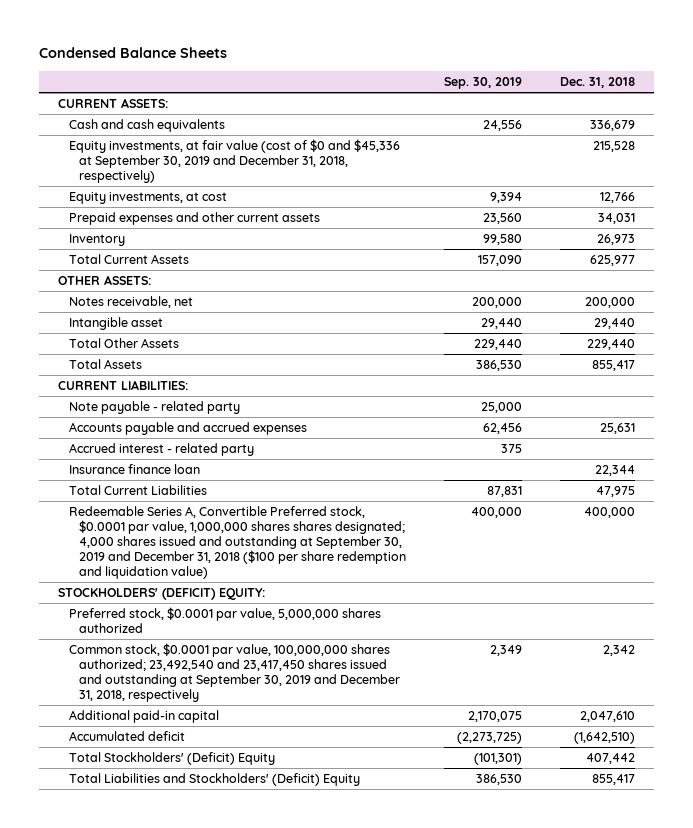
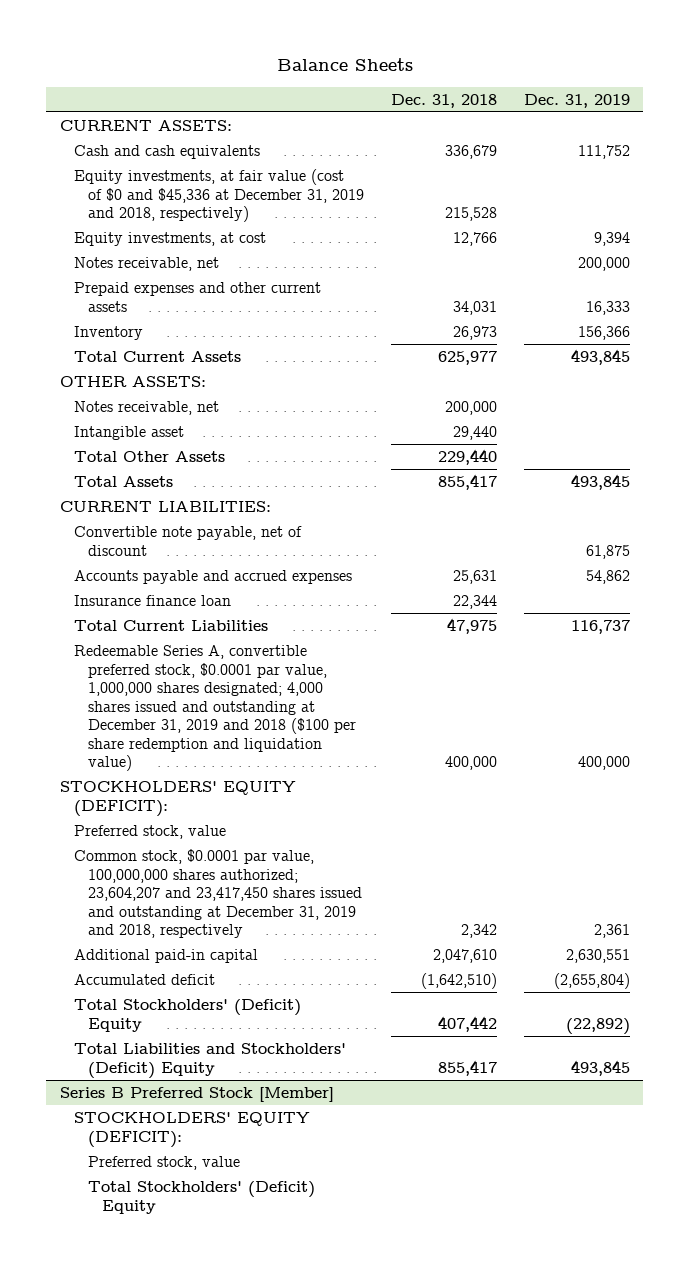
- Condensed Balance Sheets
+ Balance Sheets
- | Sep. 30, 2019 | Dec. 31, 2018
+ | Dec. 31, 2018 | Dec. 31, 2019
- Equity investments, at fair value (cost of $0 and $45,336 at September 30, 2019 and December 31, 2018, respectively) | | 215,528
+ Equity investments, at fair value (cost of $0 and $45,336 at December 31, 2019 and 2018, respectively) | 215,528 |
+ Notes receivable, net | | 200,000
- Note payable - related party | 25,000 |
+ Convertible note payable, net of discount | | 61,875
- Accrued interest - related party | 375 |
- Redeemable Series A, Convertible Preferred stock, $0.0001 par value, 1,000,000 shares shares designated; 4,000 shares issued and outstanding at September 30, 2019 and December 31, 2018 ($100 per share redemption and liquidation value) | 400,000 | 400,000
- STOCKHOLDERS' (DEFICIT) EQUITY:
- Preferred stock, $0.0001 par value, 5,000,000 shares authorized
- Common stock, $0.0001 par value, 100,000,000 shares authorized; 23,492,540 and 23,417,450 shares issued and outstanding at September 30, 2019 and December 31, 2018, respectively | 2,349 | 2,342
+ Redeemable Series A, convertible preferred stock, $0.0001 par value, 1,000,000 shares designated; 4,000 shares issued and outstanding at December 31, 2019 and 2018 ($100 per share redemption and liquidation value) | 400,000 | 400,000
+ STOCKHOLDERS' EQUITY (DEFICIT):
+ Preferred stock, value
+ Common stock, $0.0001 par value, 100,000,000 shares authorized; 23,604,207 and 23,417,450 shares issued and outstanding at December 31, 2019 and 2018, respectively | 2,342 | 2,361
+ Series B Preferred Stock [Member]
+ STOCKHOLDERS' EQUITY (DEFICIT):
+ Preferred stock, value
+ Total Stockholders' (Deficit) Equity

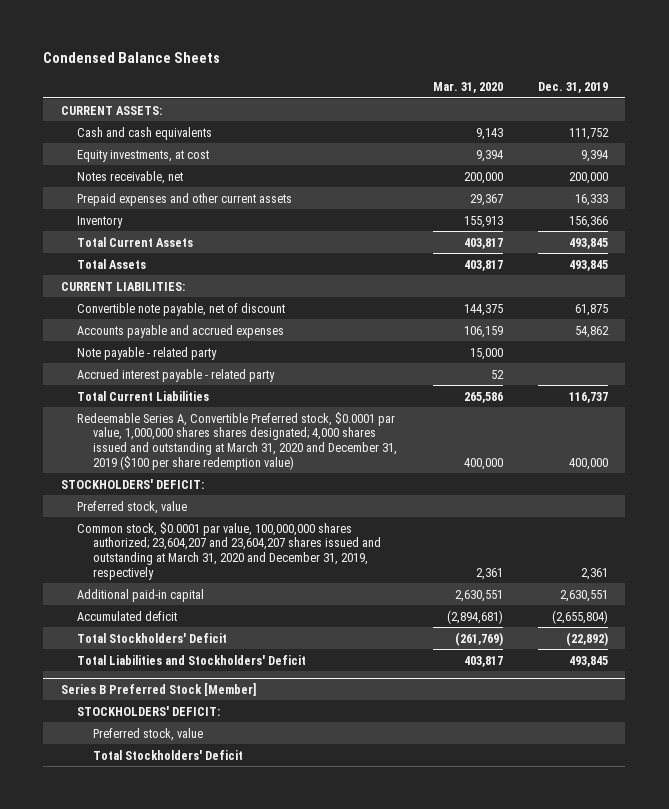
- Balance Sheets
+ Condensed Balance Sheets
- | Dec. 31, 2018 | Dec. 31, 2019
+ | Mar. 31, 2020 | Dec. 31, 2019
- Equity investments, at fair value (cost of $0 and $45,336 at December 31, 2019 and 2018, respectively) | 215,528 |
- OTHER ASSETS:
- Notes receivable, net | 200,000 |
- Intangible asset | 29,440 |
- Total Other Assets | 229,440 |
- Insurance finance loan | 22,344 |
+ Note payable - related party | 15,000 |
+ Accrued interest payable - related party | 52 |
- Redeemable Series A, convertible preferred stock, $0.0001 par value, 1,000,000 shares designated; 4,000 shares issued and outstanding at December 31, 2019 and 2018 ($100 per share redemption and liquidation value) | 400,000 | 400,000
- STOCKHOLDERS' EQUITY (DEFICIT):
+ Redeemable Series A, Convertible Preferred stock, $0.0001 par value, 1,000,000 shares shares designated; 4,000 shares issued and outstanding at March 31, 2020 and December 31, 2019 ($100 per share redemption value) | 400,000 | 400,000
+ STOCKHOLDERS' DEFICIT:
- Common stock, $0.0001 par value, 100,000,000 shares authorized; 23,604,207 and 23,417,450 shares issued and outstanding at December 31, 2019 and 2018, respectively | 2,342 | 2,361
+ Common stock, $0.0001 par value, 100,000,000 shares authorized; 23,604,207 and 23,604,207 shares issued and outstanding at March 31, 2020 and December 31, 2019, respectively | 2,361 | 2,361
- Total Stockholders' (Deficit) Equity | 407,442 | (22,892)
- Total Liabilities and Stockholders' (Deficit) Equity | 855,417 | 493,845
+ Total Stockholders' Deficit | (261,769) | (22,892)
+ Total Liabilities and Stockholders' Deficit | 403,817 | 493,845
@ Series B Preferred Stock [Member]
- STOCKHOLDERS' EQUITY (DEFICIT):
+ STOCKHOLDERS' DEFICIT:
- Total Stockholders' (Deficit) Equity
+ Total Stockholders' Deficit

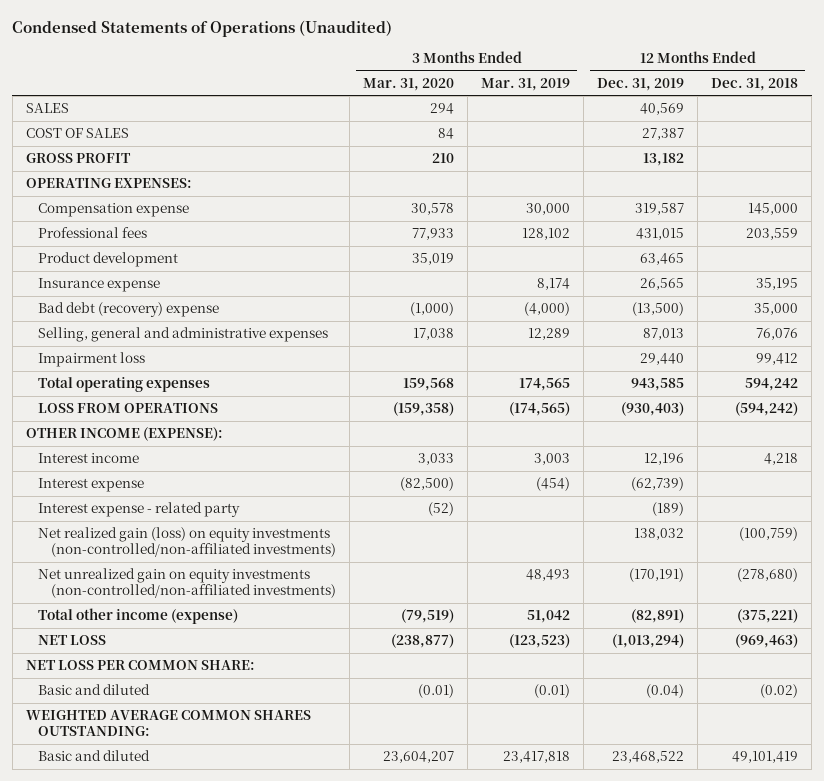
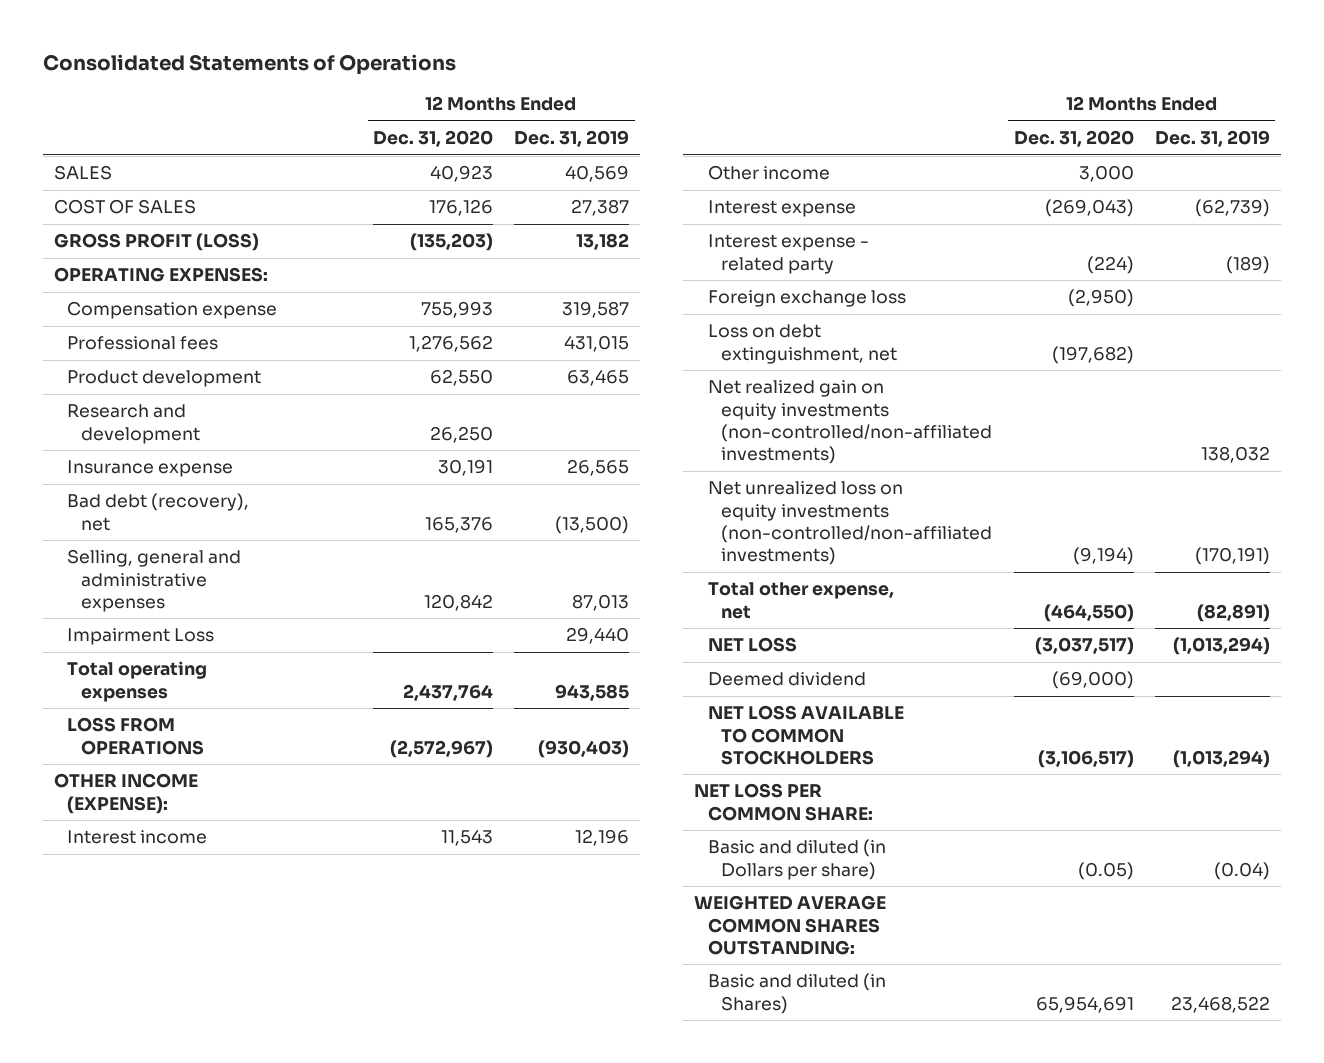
- Condensed Statements of Operations (Unaudited)
+ Consolidated Statements of Operations
- | 3 Months Ended Mar. 31, 2020 | 3 Months Ended Mar. 31, 2019 | 12 Months Ended Dec. 31, 2019 | 12 Months Ended Dec. 31, 2018
+ | 12 Months Ended Dec. 31, 2020 | 12 Months Ended Dec. 31, 2019
- GROSS PROFIT | 210 | | 13,182 |
+ GROSS PROFIT (LOSS) | (135,203) | 13,182
+ Research and development | 26,250 |
- Bad debt (recovery) expense | (1,000) | (4,000) | (13,500) | 35,000
+ Bad debt (recovery), net | 165,376 | (13,500)
- Impairment loss | | | 29,440 | 99,412
+ Impairment Loss | | 29,440
+ Other income | 3,000 |
- Net realized gain (loss) on equity investments (non-controlled/non-affiliated investments) | | | 138,032 | (100,759)
- Net unrealized gain on equity investments (non-controlled/non-affiliated investments) | | 48,493 | (170,191) | (278,680)
- Total other income (expense) | (79,519) | 51,042 | (82,891) | (375,221)
+ Foreign exchange loss | (2,950) |
+ Loss on debt extinguishment, net | (197,682) |
+ Net realized gain on equity investments (non-controlled/non-affiliated investments) | | 138,032
+ Net unrealized loss on equity investments (non-controlled/non-affiliated investments) | (9,194) | (170,191)
+ Total other expense, net | (464,550) | (82,891)
+ Deemed dividend | (69,000) |
+ NET LOSS AVAILABLE TO COMMON STOCKHOLDERS | (3,106,517) | (1,013,294)
- Basic and diluted | (0.01) | (0.01) | (0.04) | (0.02)
+ Basic and diluted (in Dollars per share) | (0.05) | (0.04)
- Basic and diluted | 23,604,207 | 23,417,818 | 23,468,522 | 49,101,419
+ Basic and diluted (in Shares) | 65,954,691 | 23,468,522

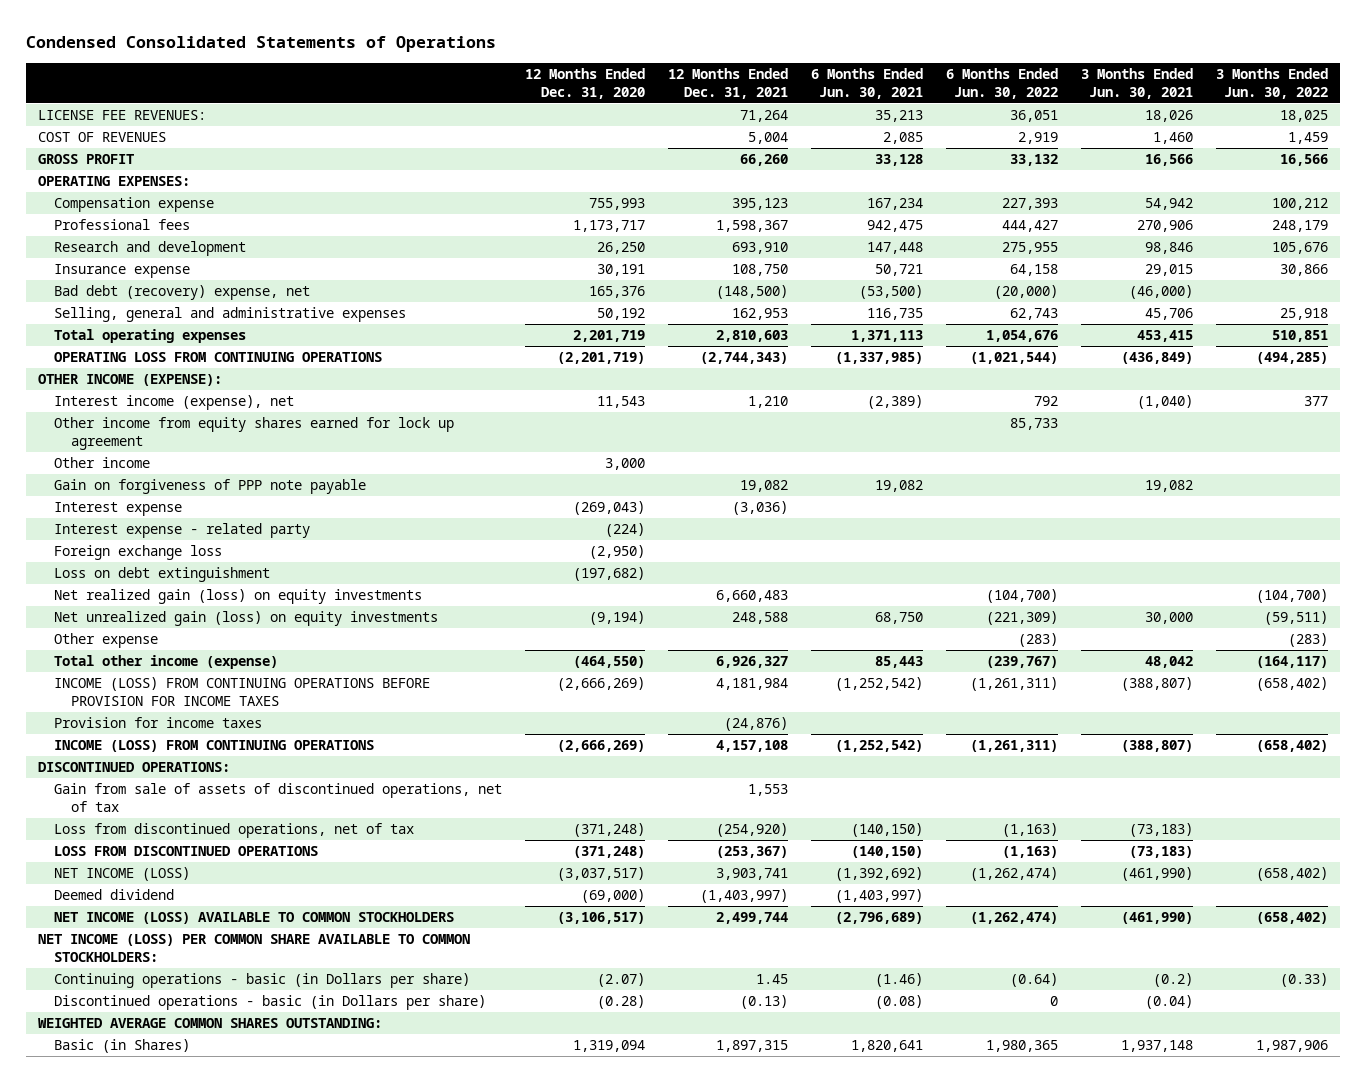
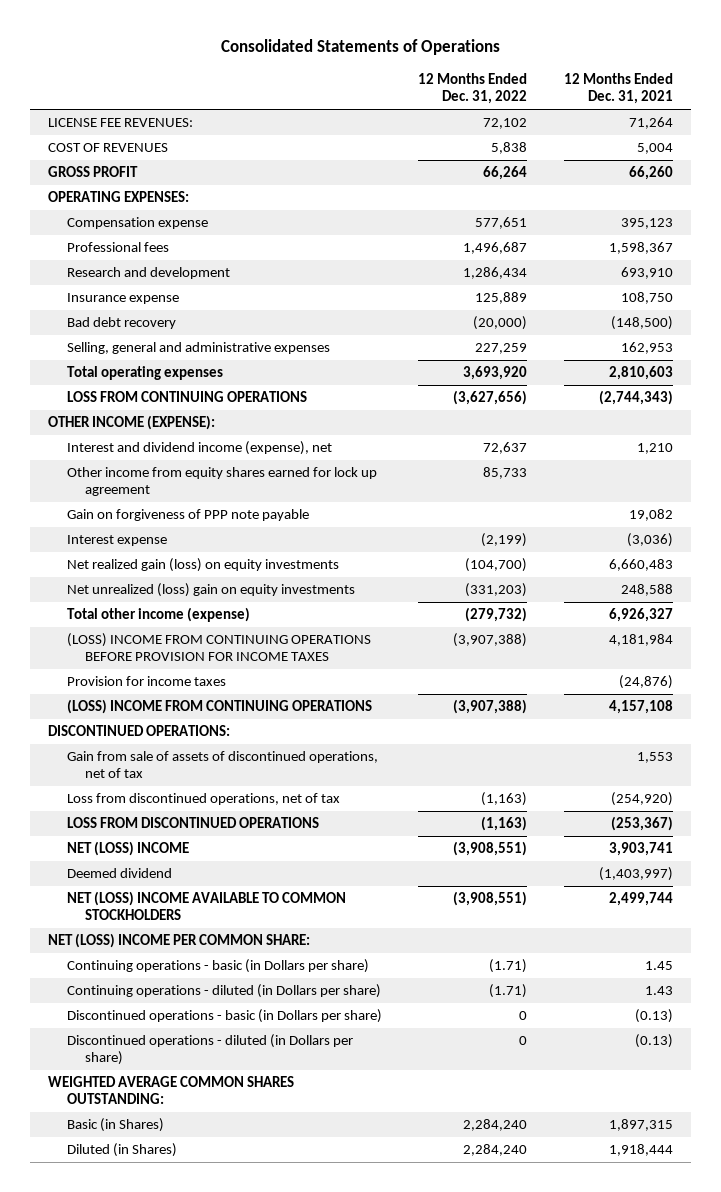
- Condensed Consolidated Statements of Operations
+ Consolidated Statements of Operations
- | 12 Months Ended Dec. 31, 2020 | 12 Months Ended Dec. 31, 2021 | 6 Months Ended Jun. 30, 2021 | 6 Months Ended Jun. 30, 2022 | 3 Months Ended Jun. 30, 2021 | 3 Months Ended Jun. 30, 2022
+ | 12 Months Ended Dec. 31, 2022 | 12 Months Ended Dec. 31, 2021
- Bad debt (recovery) expense, net | 165,376 | (148,500) | (53,500) | (20,000) | (46,000) |
+ Bad debt recovery | (20,000) | (148,500)
- OPERATING LOSS FROM CONTINUING OPERATIONS | (2,201,719) | (2,744,343) | (1,337,985) | (1,021,544) | (436,849) | (494,285)
+ LOSS FROM CONTINUING OPERATIONS | (3,627,656) | (2,744,343)
- Interest income (expense), net | 11,543 | 1,210 | (2,389) | 792 | (1,040) | 377
+ Interest and dividend income (expense), net | 72,637 | 1,210
- Other income | 3,000 | | | | |
- Interest expense - related party | (224) | | | | |
- Foreign exchange loss | (2,950) | | | | |
- Loss on debt extinguishment | (197,682) | | | | |
- Net unrealized gain (loss) on equity investments | (9,194) | 248,588 | 68,750 | (221,309) | 30,000 | (59,511)
- Other expense | | | | (283) | | (283)
+ Net unrealized (loss) gain on equity investments | (331,203) | 248,588
- INCOME (LOSS) FROM CONTINUING OPERATIONS BEFORE PROVISION FOR INCOME TAXES | (2,666,269) | 4,181,984 | (1,252,542) | (1,261,311) | (388,807) | (658,402)
+ (LOSS) INCOME FROM CONTINUING OPERATIONS BEFORE PROVISION FOR INCOME TAXES | (3,907,388) | 4,181,984
- INCOME (LOSS) FROM CONTINUING OPERATIONS | (2,666,269) | 4,157,108 | (1,252,542) | (1,261,311) | (388,807) | (658,402)
+ (LOSS) INCOME FROM CONTINUING OPERATIONS | (3,907,388) | 4,157,108
- NET INCOME (LOSS) | (3,037,517) | 3,903,741 | (1,392,692) | (1,262,474) | (461,990) | (658,402)
+ NET (LOSS) INCOME | (3,908,551) | 3,903,741
- NET INCOME (LOSS) AVAILABLE TO COMMON STOCKHOLDERS | (3,106,517) | 2,499,744 | (2,796,689) | (1,262,474) | (461,990) | (658,402)
- NET INCOME (LOSS) PER COMMON SHARE AVAILABLE TO COMMON STOCKHOLDERS:
+ NET (LOSS) INCOME AVAILABLE TO COMMON STOCKHOLDERS | (3,908,551) | 2,499,744
+ NET (LOSS) INCOME PER COMMON SHARE:
+ Continuing operations - diluted (in Dollars per share) | (1.71) | 1.43
+ Discontinued operations - diluted (in Dollars per share) | 0 | (0.13)
+ Diluted (in Shares) | 2,284,240 | 1,918,444

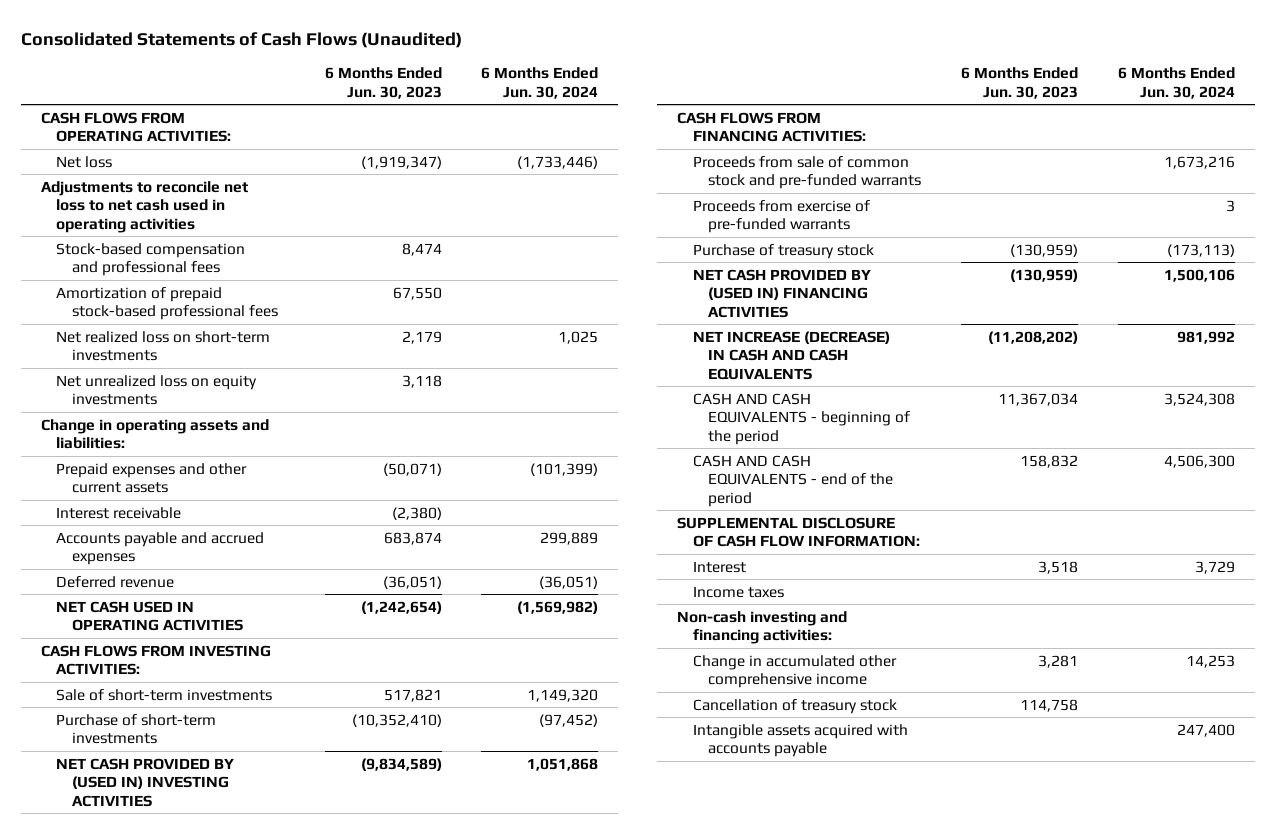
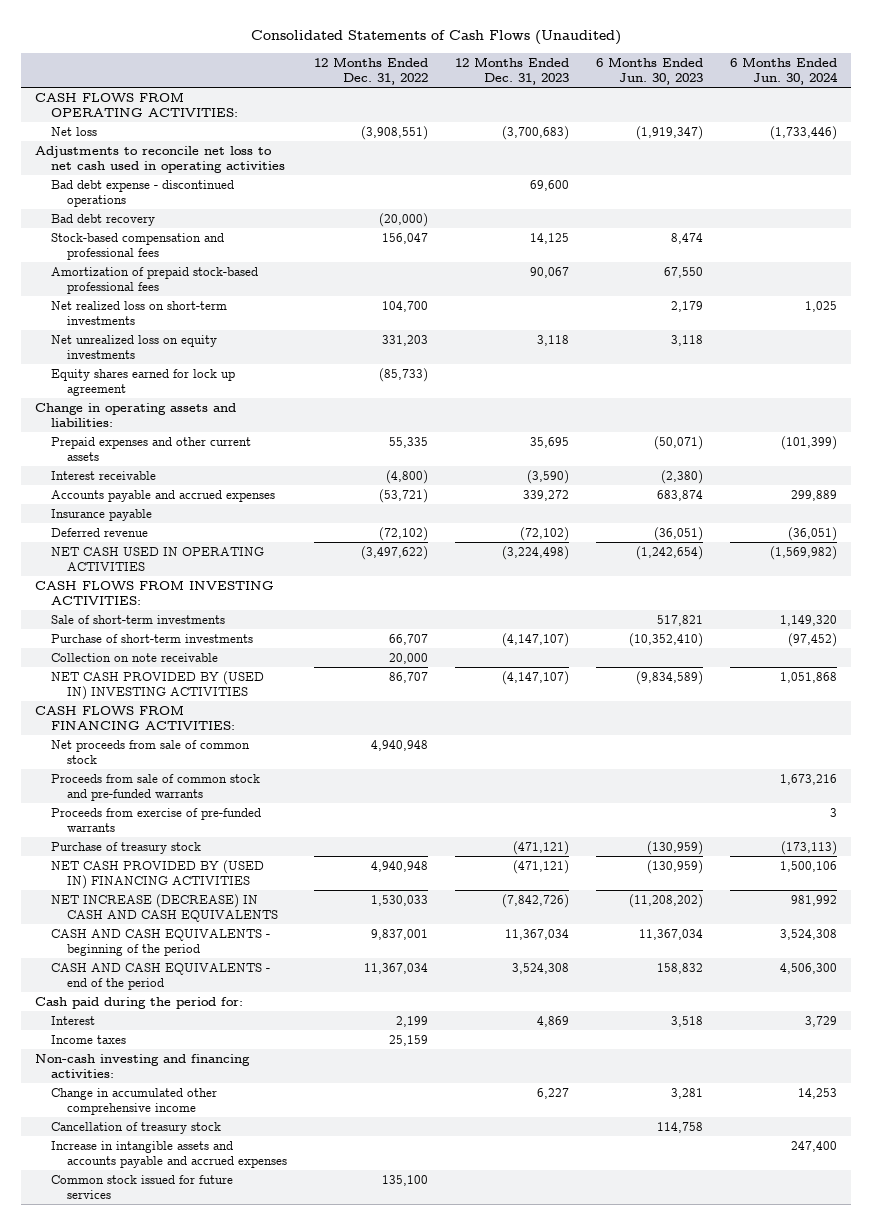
- | 6 Months Ended Jun. 30, 2023 | 6 Months Ended Jun. 30, 2024
+ | 12 Months Ended Dec. 31, 2022 | 12 Months Ended Dec. 31, 2023 | 6 Months Ended Jun. 30, 2023 | 6 Months Ended Jun. 30, 2024
+ Bad debt expense - discontinued operations | | 69,600 | |
+ Bad debt recovery | (20,000) | | |
+ Equity shares earned for lock up agreement | (85,733) | | |
+ Insurance payable
+ Collection on note receivable | 20,000 | | |
+ Net proceeds from sale of common stock | 4,940,948 | | |
- SUPPLEMENTAL DISCLOSURE OF CASH FLOW INFORMATION:
+ Cash paid during the period for:
- Intangible assets acquired with accounts payable | | 247,400
+ Increase in intangible assets and accounts payable and accrued expenses | | | | 247,400
+ Common stock issued for future services | 135,100 | | |

